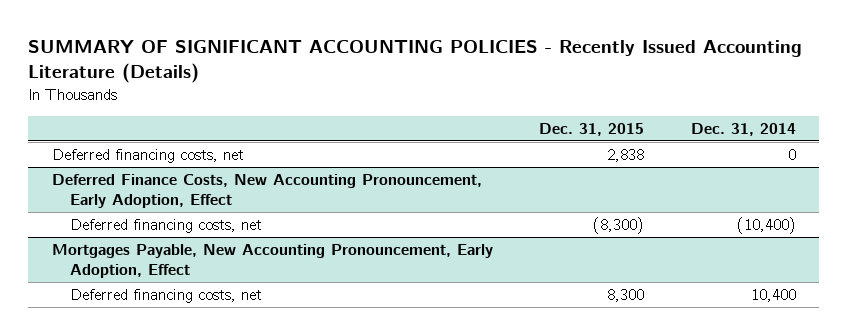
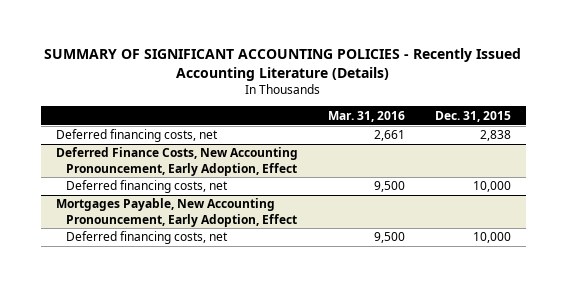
- | Dec. 31, 2015 | Dec. 31, 2014
+ | Mar. 31, 2016 | Dec. 31, 2015
@ Deferred Finance Costs, New Accounting Pronouncement, Early Adoption, Effect
- Deferred financing costs, net | (8,300) | (10,400)
+ Deferred financing costs, net | 9,500 | 10,000
@ Mortgages Payable, New Accounting Pronouncement, Early Adoption, Effect
- Deferred financing costs, net | 8,300 | 10,400
+ Deferred financing costs, net | 9,500 | 10,000

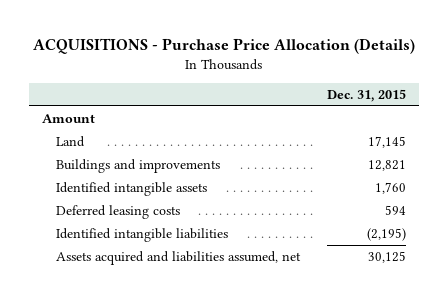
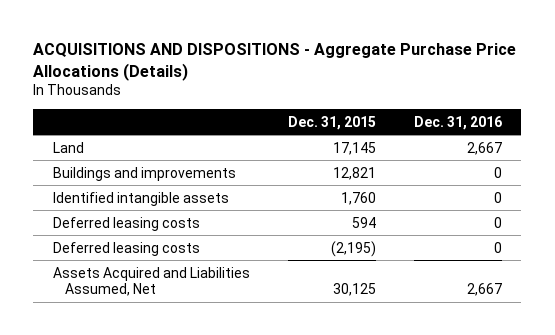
- ACQUISITIONS - Purchase Price Allocation (Details)
+ ACQUISITIONS AND DISPOSITIONS - Aggregate Purchase Price Allocations (Details)
- | Dec. 31, 2015
+ | Dec. 31, 2015 | Dec. 31, 2016
- Amount
- Identified intangible liabilities | (2,195)
- Assets acquired and liabilities assumed, net | 30,125
+ Deferred leasing costs | (2,195) | 0
+ Assets Acquired and Liabilities Assumed, Net | 30,125 | 2,667

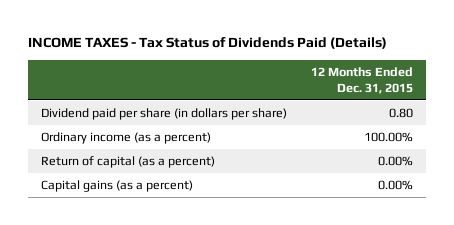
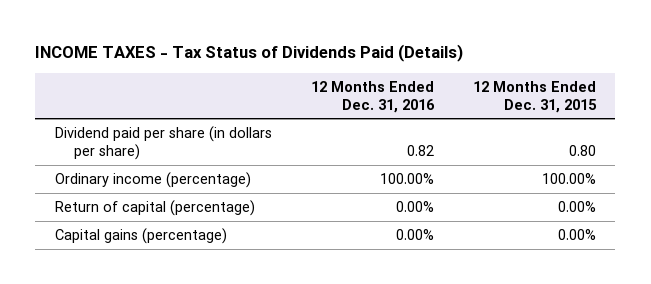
- | 12 Months Ended Dec. 31, 2015
+ | 12 Months Ended Dec. 31, 2016 | 12 Months Ended Dec. 31, 2015
- Ordinary income (as a percent) | 100.00%
- Return of capital (as a percent) | 0.00%
- Capital gains (as a percent) | 0.00%
+ Ordinary income (percentage) | 100.00% | 100.00%
+ Return of capital (percentage) | 0.00% | 0.00%
+ Capital gains (percentage) | 0.00% | 0.00%

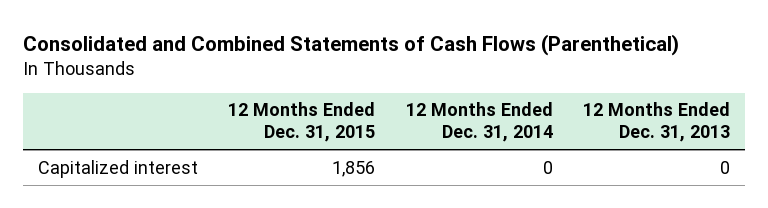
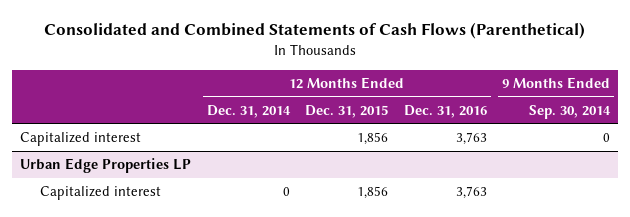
- | 12 Months Ended Dec. 31, 2015 | 12 Months Ended Dec. 31, 2014 | 12 Months Ended Dec. 31, 2013
+ | 12 Months Ended Dec. 31, 2014 | 12 Months Ended Dec. 31, 2015 | 12 Months Ended Dec. 31, 2016 | 9 Months Ended Sep. 30, 2014
+ Capitalized interest | | 1,856 | 3,763 | 0
+ Urban Edge Properties LP

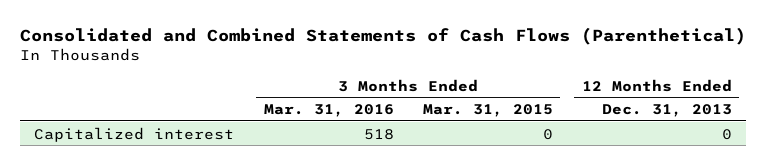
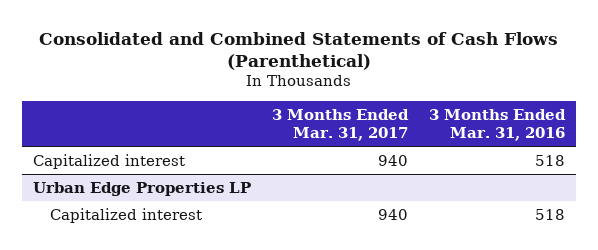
- | 3 Months Ended Mar. 31, 2016 | 3 Months Ended Mar. 31, 2015 | 12 Months Ended Dec. 31, 2013
+ | 3 Months Ended Mar. 31, 2017 | 3 Months Ended Mar. 31, 2016
+ Urban Edge Properties LP
+ Capitalized interest | 940 | 518

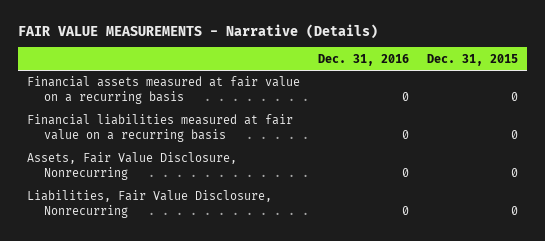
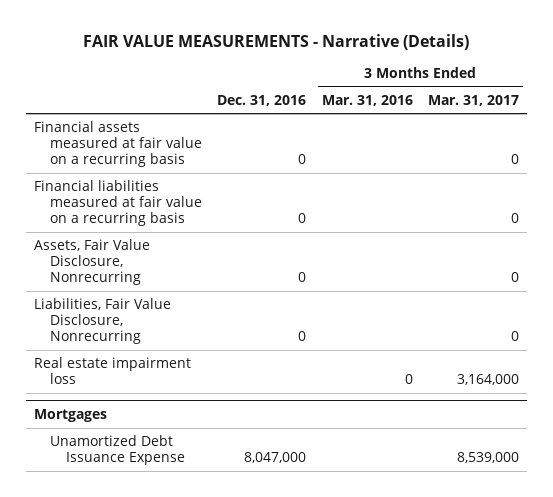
- | Dec. 31, 2016 | Dec. 31, 2015
+ | Dec. 31, 2016 | 3 Months Ended Mar. 31, 2016 | 3 Months Ended Mar. 31, 2017
+ Real estate impairment loss | | 0 | 3,164,000
+ Mortgages
+ Unamortized Debt Issuance Expense | 8,047,000 | | 8,539,000

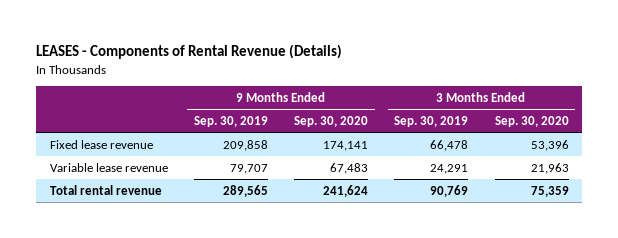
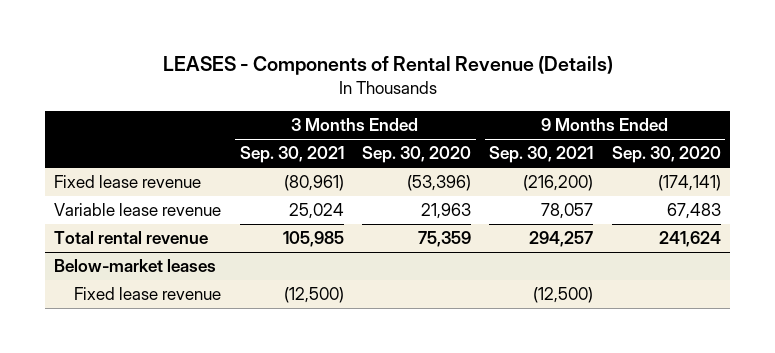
- | 9 Months Ended Sep. 30, 2019 | 9 Months Ended Sep. 30, 2020 | 3 Months Ended Sep. 30, 2019 | 3 Months Ended Sep. 30, 2020
+ | 3 Months Ended Sep. 30, 2021 | 3 Months Ended Sep. 30, 2020 | 9 Months Ended Sep. 30, 2021 | 9 Months Ended Sep. 30, 2020
- Fixed lease revenue | 209,858 | 174,141 | 66,478 | 53,396
+ Fixed lease revenue | (80,961) | (53,396) | (216,200) | (174,141)
+ Below-market leases
+ Fixed lease revenue | (12,500) | | (12,500) |

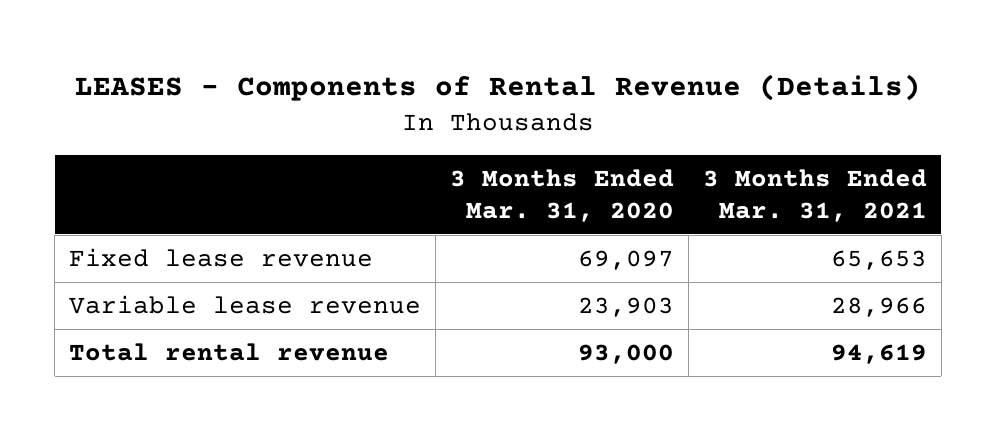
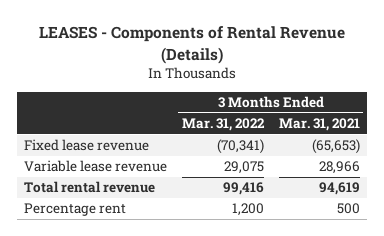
- | 3 Months Ended Mar. 31, 2020 | 3 Months Ended Mar. 31, 2021
+ | 3 Months Ended Mar. 31, 2022 | 3 Months Ended Mar. 31, 2021
- Fixed lease revenue | 69,097 | 65,653
+ Fixed lease revenue | (70,341) | (65,653)
+ Percentage rent | 1,200 | 500

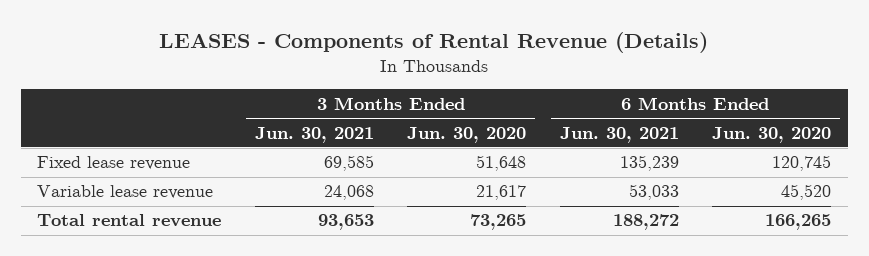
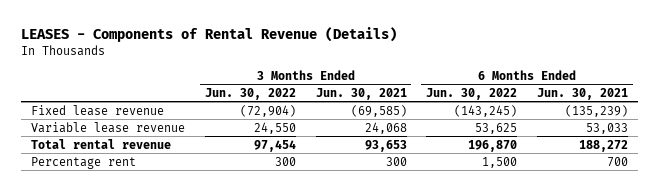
- | 3 Months Ended Jun. 30, 2021 | 3 Months Ended Jun. 30, 2020 | 6 Months Ended Jun. 30, 2021 | 6 Months Ended Jun. 30, 2020
+ | 3 Months Ended Jun. 30, 2022 | 3 Months Ended Jun. 30, 2021 | 6 Months Ended Jun. 30, 2022 | 6 Months Ended Jun. 30, 2021
- Fixed lease revenue | 69,585 | 51,648 | 135,239 | 120,745
+ Fixed lease revenue | (72,904) | (69,585) | (143,245) | (135,239)
+ Percentage rent | 300 | 300 | 1,500 | 700

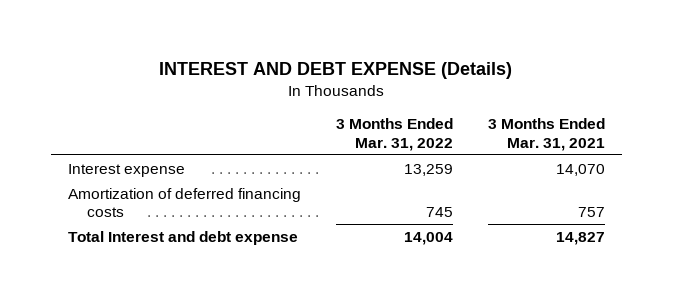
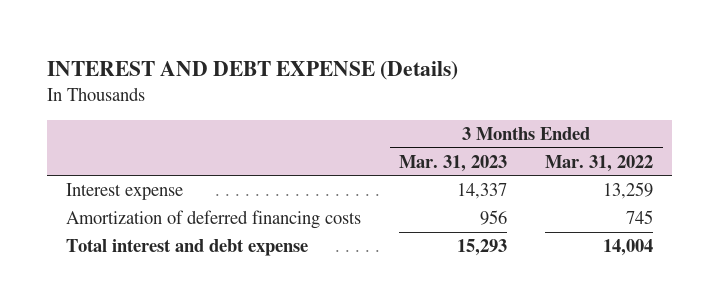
- | 3 Months Ended Mar. 31, 2022 | 3 Months Ended Mar. 31, 2021
+ | 3 Months Ended Mar. 31, 2023 | 3 Months Ended Mar. 31, 2022
- Total Interest and debt expense | 14,004 | 14,827
+ Total interest and debt expense | 15,293 | 14,004

